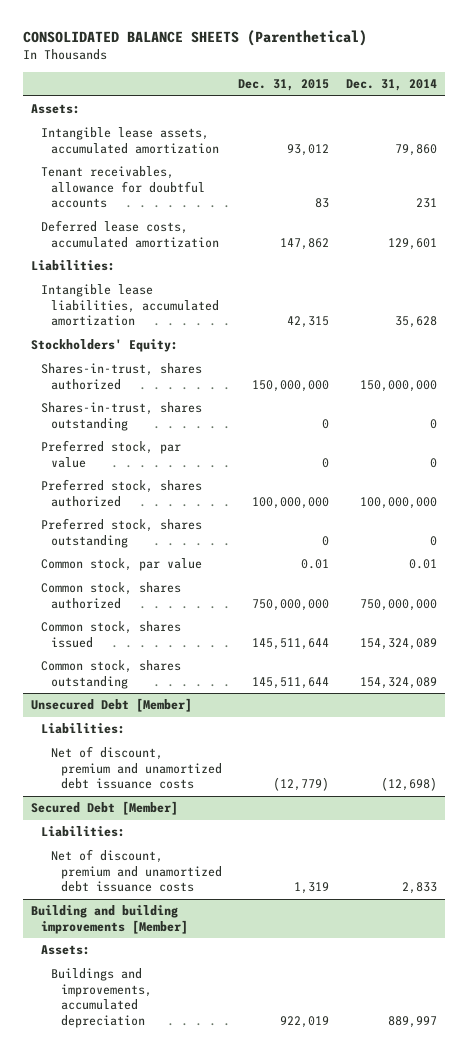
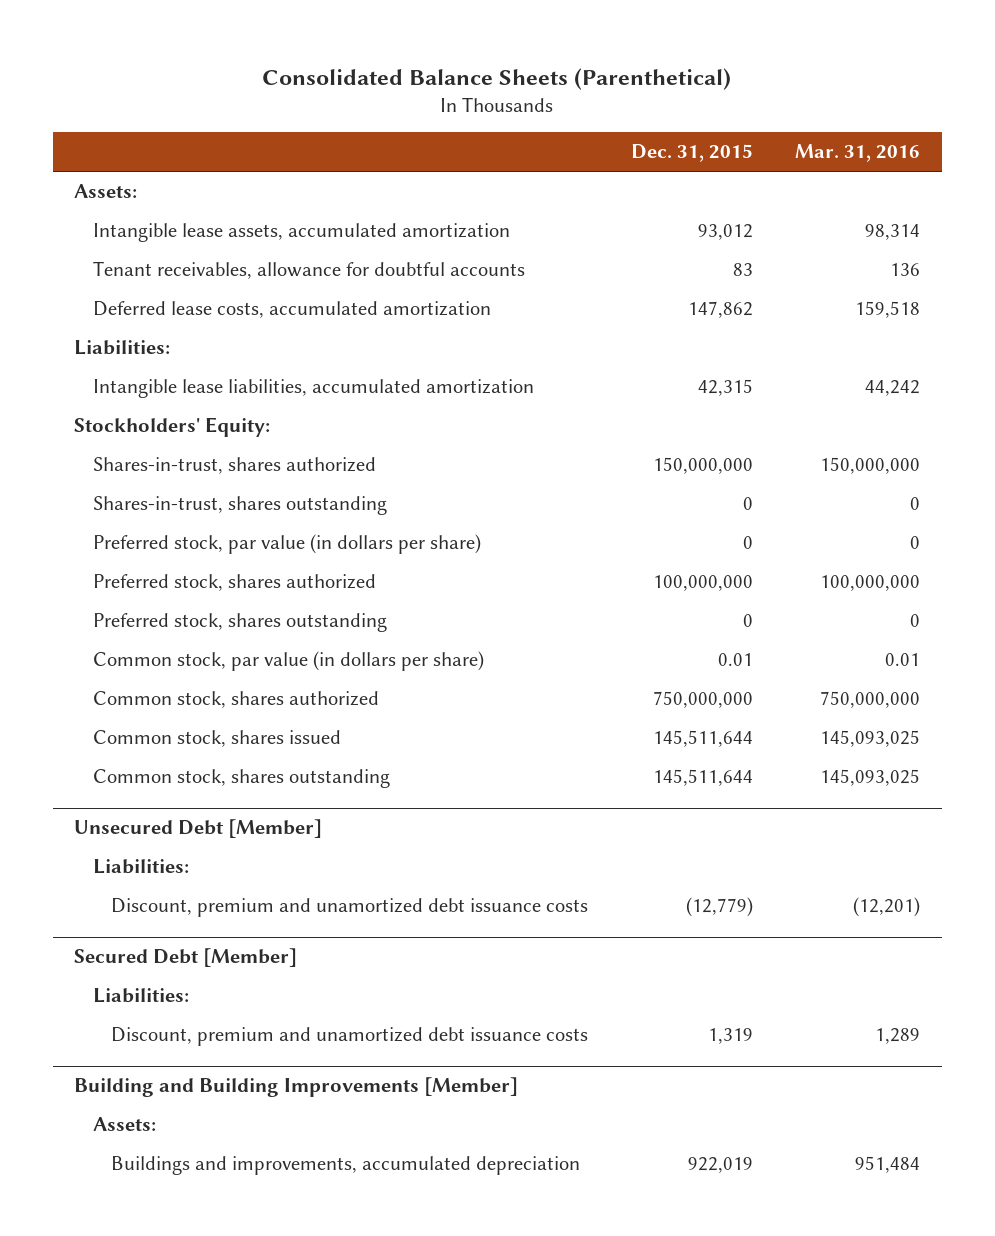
- CONSOLIDATED BALANCE SHEETS (Parenthetical)
+ Consolidated Balance Sheets (Parenthetical)
- | Dec. 31, 2015 | Dec. 31, 2014
+ | Dec. 31, 2015 | Mar. 31, 2016
- Preferred stock, par value | 0 | 0
+ Preferred stock, par value (in dollars per share) | 0 | 0
- Common stock, par value | 0.01 | 0.01
+ Common stock, par value (in dollars per share) | 0.01 | 0.01
@ Unsecured Debt [Member]
- Net of discount, premium and unamortized debt issuance costs | (12,779) | (12,698)
+ Discount, premium and unamortized debt issuance costs | (12,779) | (12,201)
@ Secured Debt [Member]
- Net of discount, premium and unamortized debt issuance costs | 1,319 | 2,833
- Building and building improvements [Member]
@ Secured Debt [Member]
+ Discount, premium and unamortized debt issuance costs | 1,319 | 1,289
+ Building and Building Improvements [Member]

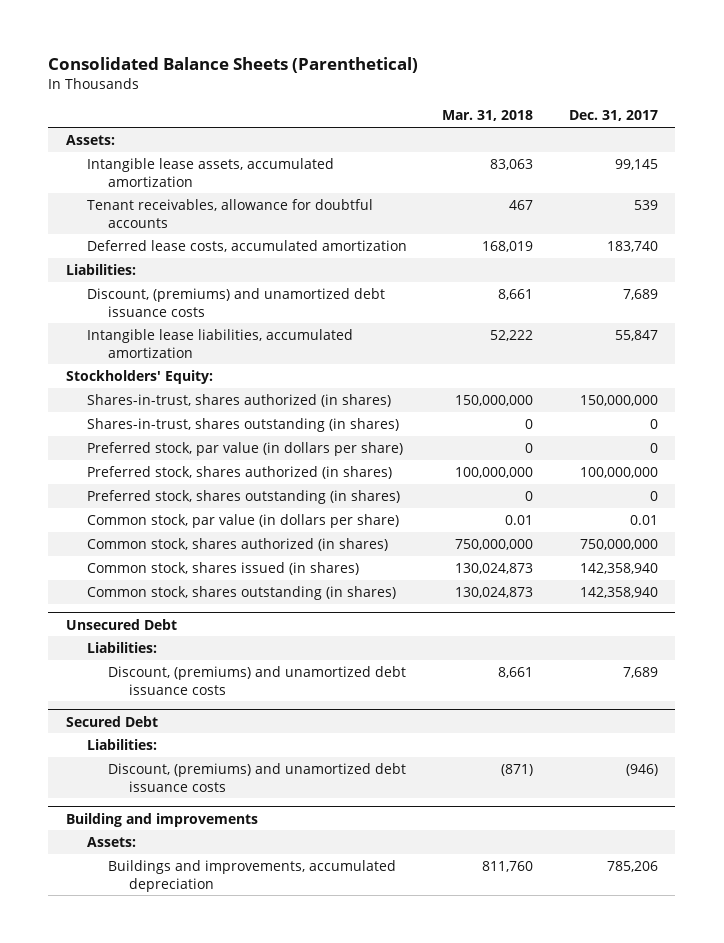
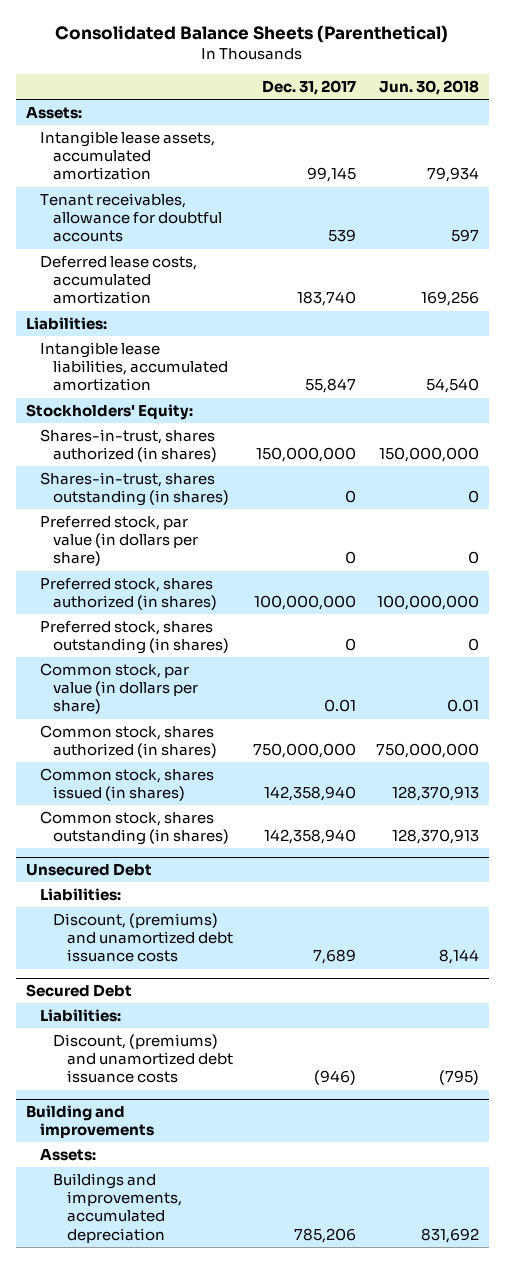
- | Mar. 31, 2018 | Dec. 31, 2017
+ | Dec. 31, 2017 | Jun. 30, 2018
- Discount, (premiums) and unamortized debt issuance costs | 8,661 | 7,689

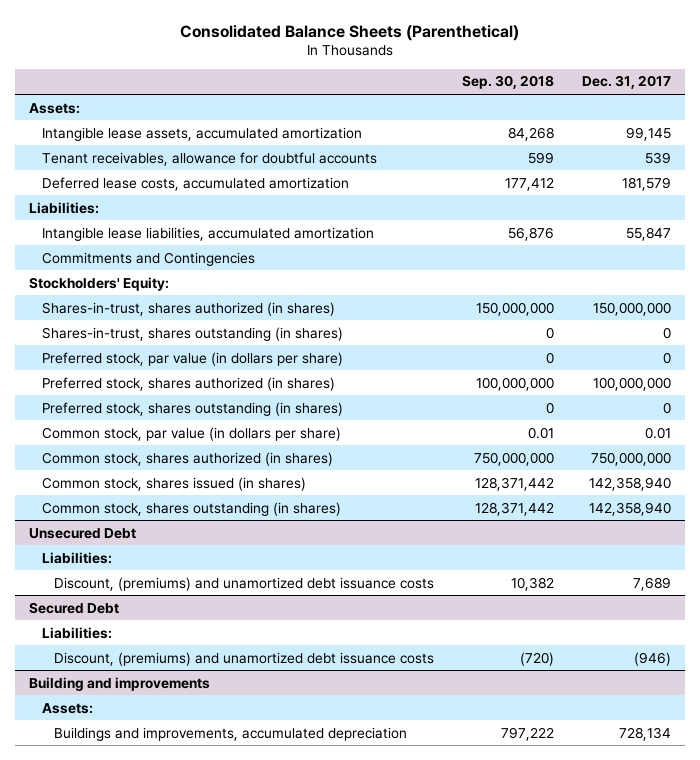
- | Dec. 31, 2017 | Jun. 30, 2018
+ | Sep. 30, 2018 | Dec. 31, 2017
- Deferred lease costs, accumulated amortization | 183,740 | 169,256
+ Deferred lease costs, accumulated amortization | 177,412 | 181,579
+ Commitments and Contingencies
@ Building and improvements
- Buildings and improvements, accumulated depreciation | 785,206 | 831,692
+ Buildings and improvements, accumulated depreciation | 797,222 | 728,134

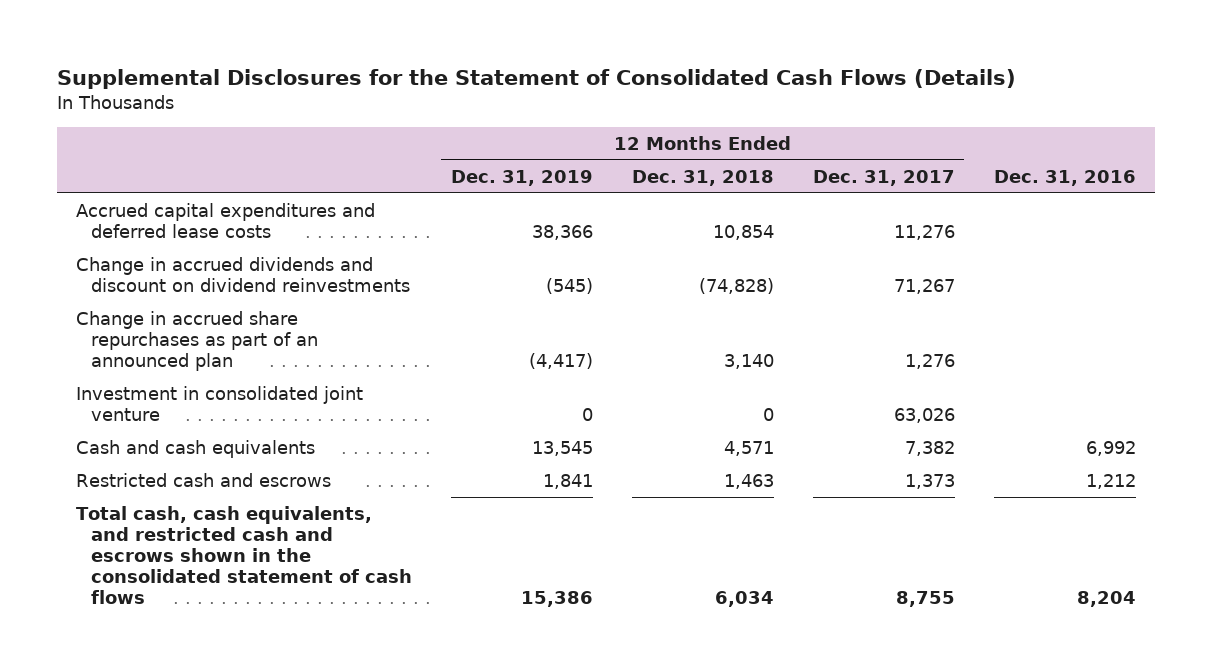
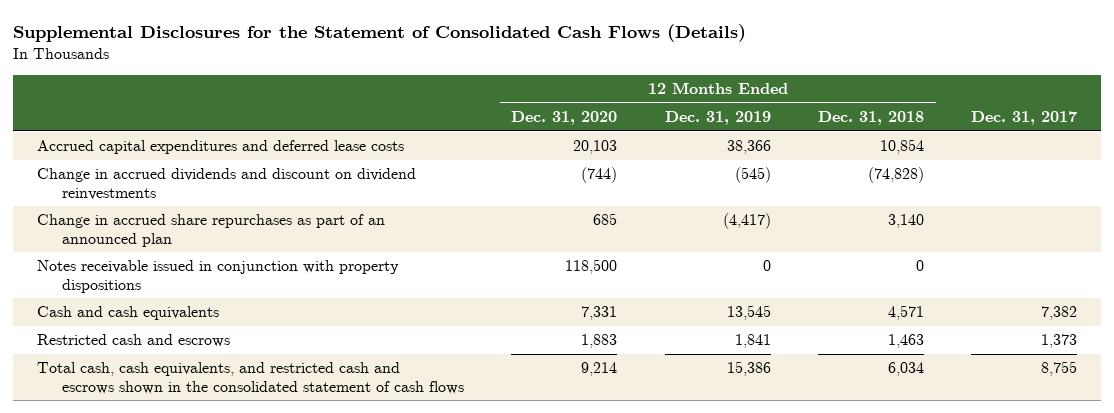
- | 12 Months Ended Dec. 31, 2019 | 12 Months Ended Dec. 31, 2018 | 12 Months Ended Dec. 31, 2017 | Dec. 31, 2016
+ | 12 Months Ended Dec. 31, 2020 | 12 Months Ended Dec. 31, 2019 | 12 Months Ended Dec. 31, 2018 | Dec. 31, 2017
- Investment in consolidated joint venture | 0 | 0 | 63,026 |
+ Notes receivable issued in conjunction with property dispositions | 118,500 | 0 | 0 |

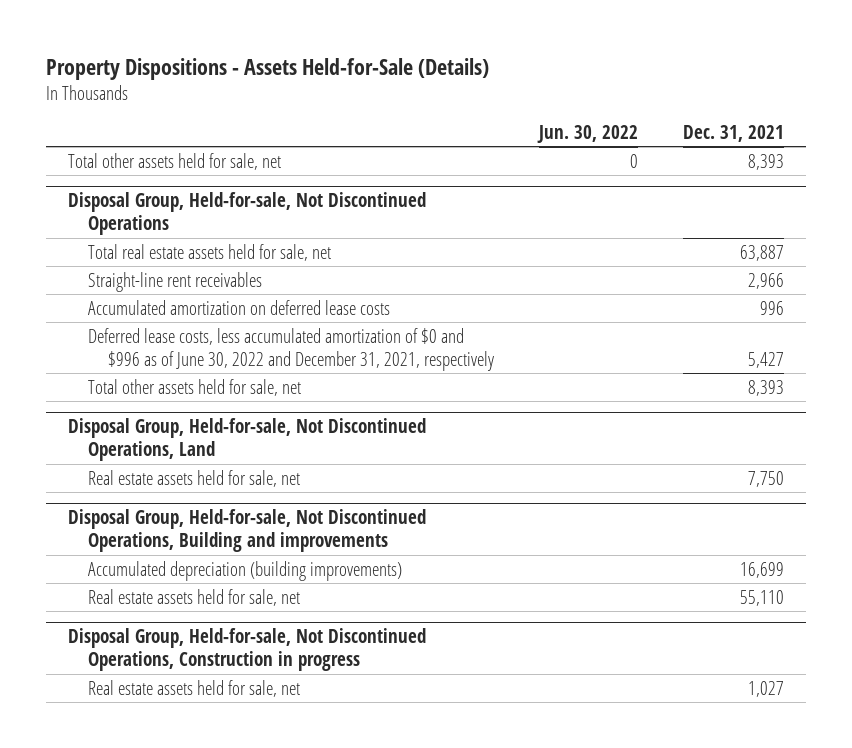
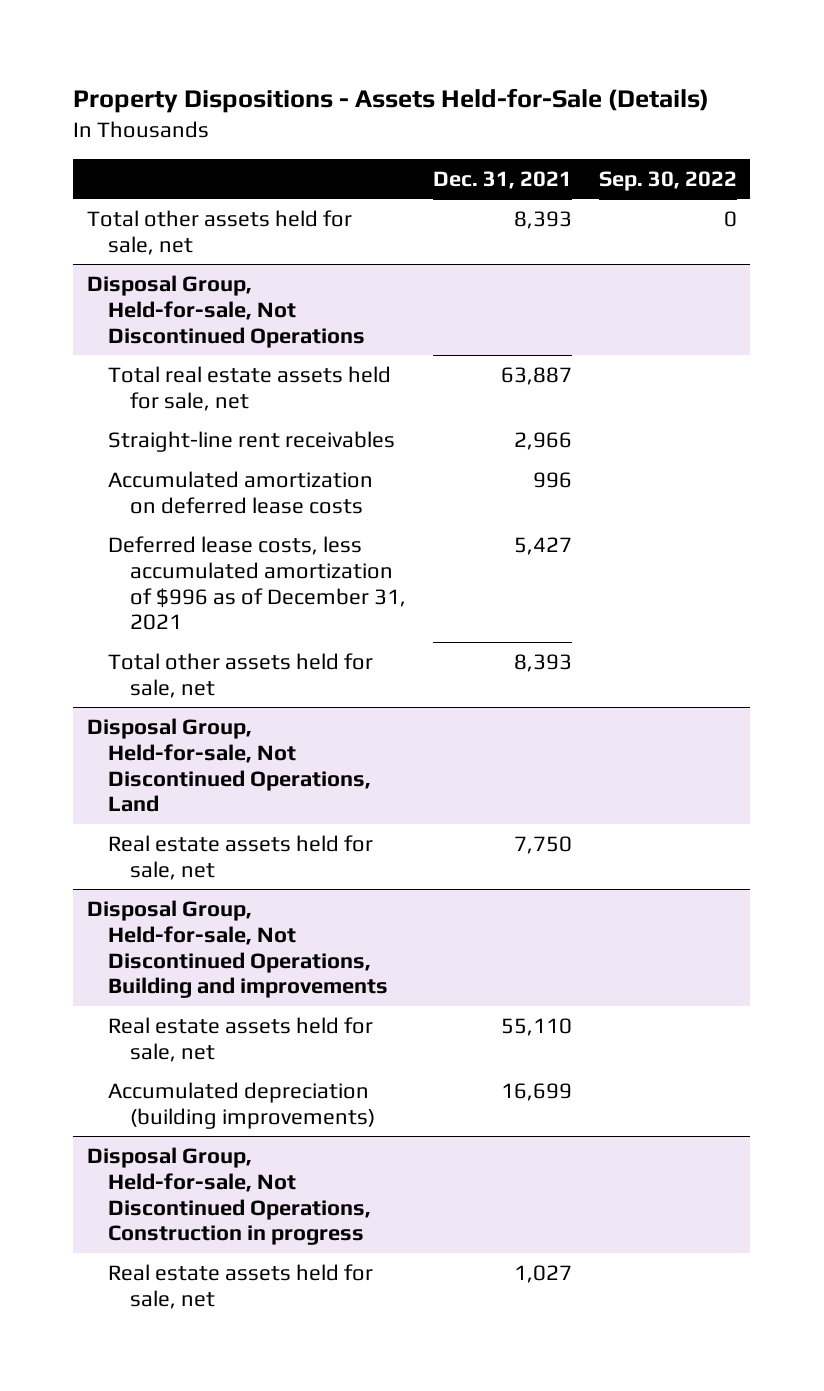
- | Jun. 30, 2022 | Dec. 31, 2021
+ | Dec. 31, 2021 | Sep. 30, 2022
@ Disposal Group, Held-for-sale, Not Discontinued Operations
- Deferred lease costs, less accumulated amortization of $0 and $996 as of June 30, 2022 and December 31, 2021, respectively | | 5,427
+ Deferred lease costs, less accumulated amortization of $996 as of December 31, 2021 | 5,427 |
@ Disposal Group, Held-for-sale, Not Discontinued Operations, Building and improvements
moved down: Accumulated depreciation (building improvements) | 16,699 |

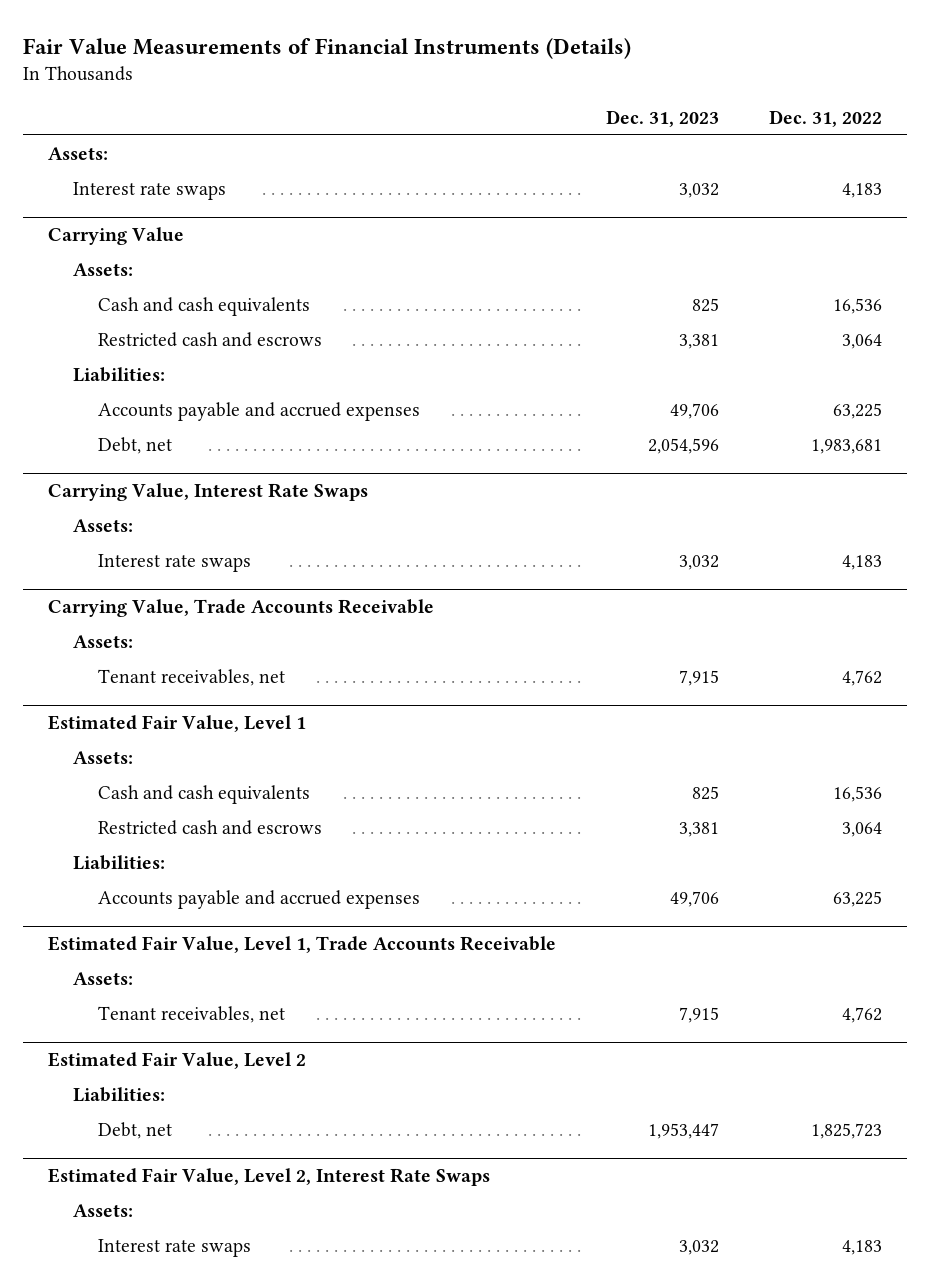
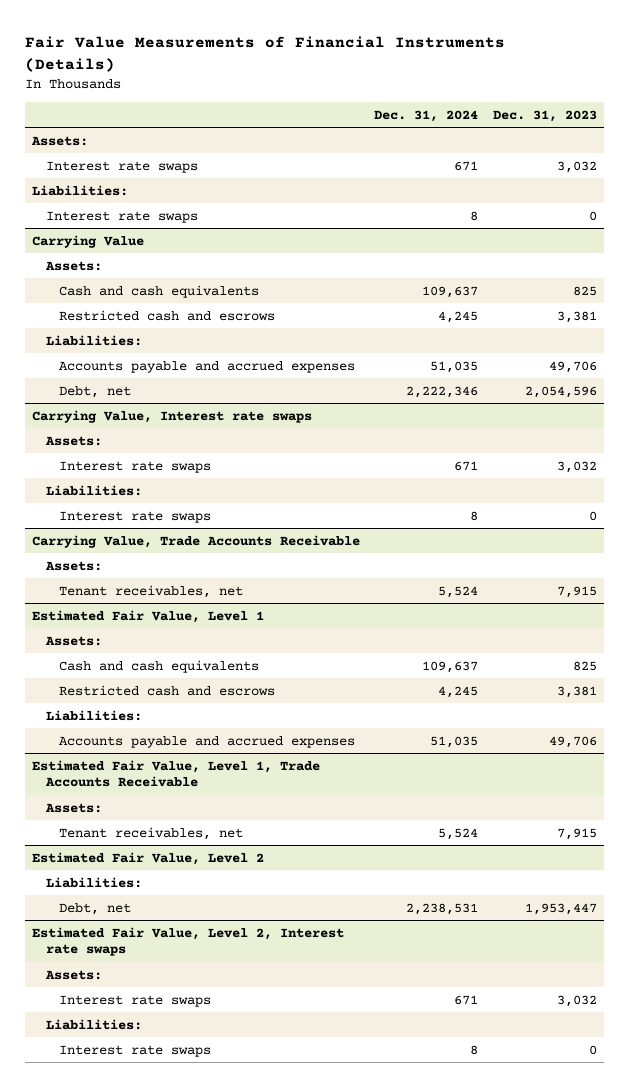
- | Dec. 31, 2023 | Dec. 31, 2022
+ | Dec. 31, 2024 | Dec. 31, 2023
+ Liabilities:
+ Interest rate swaps | 8 | 0
- Carrying Value, Interest Rate Swaps
+ Carrying Value, Interest rate swaps
+ Liabilities:
+ Interest rate swaps | 8 | 0
- Estimated Fair Value, Level 2, Interest Rate Swaps
+ Estimated Fair Value, Level 2, Interest rate swaps
+ Liabilities:
+ Interest rate swaps | 8 | 0

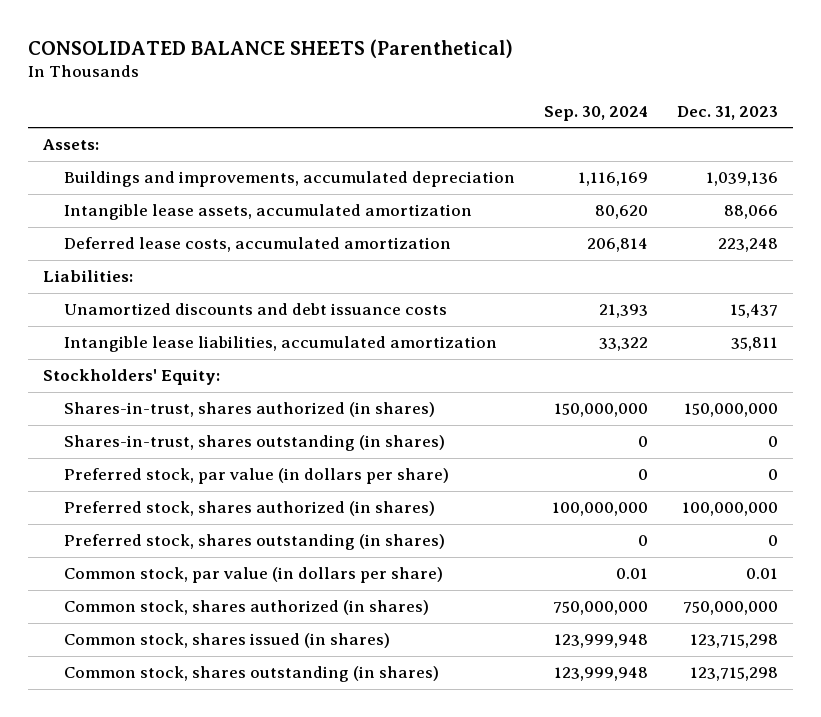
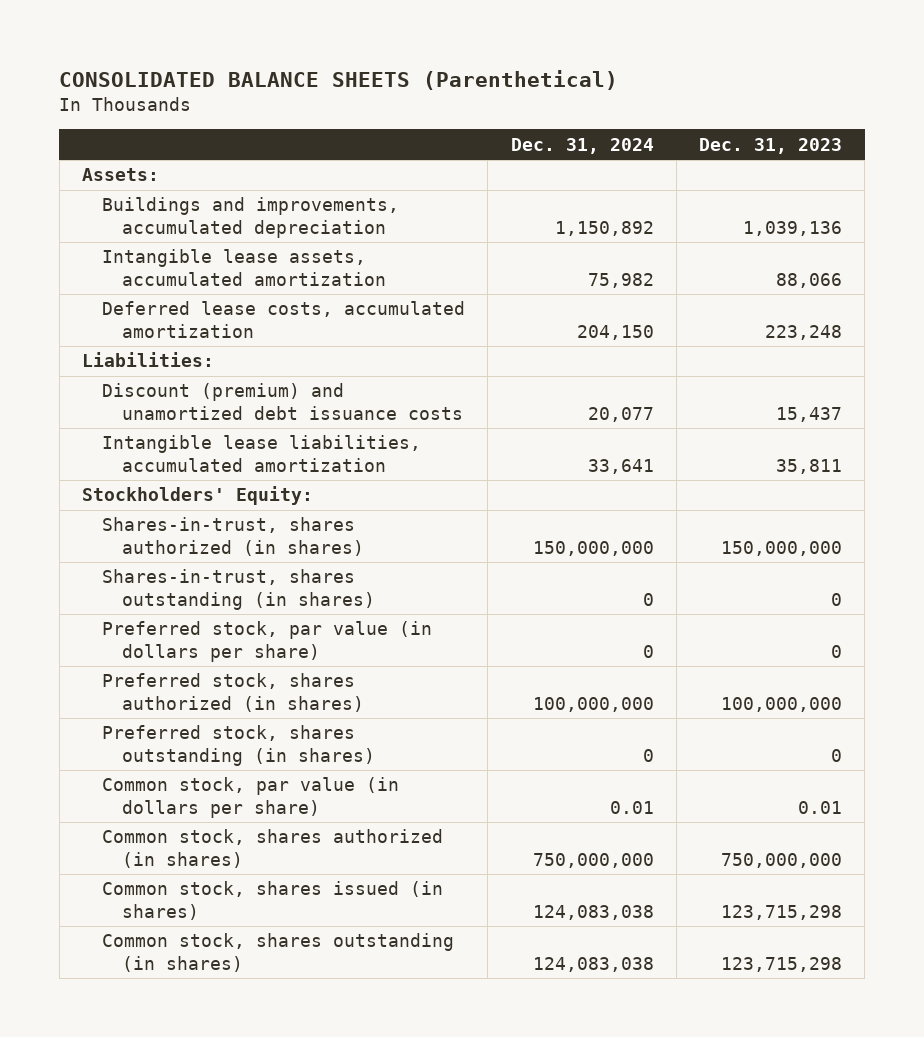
- | Sep. 30, 2024 | Dec. 31, 2023
+ | Dec. 31, 2024 | Dec. 31, 2023
- Unamortized discounts and debt issuance costs | 21,393 | 15,437
+ Discount (premium) and unamortized debt issuance costs | 20,077 | 15,437

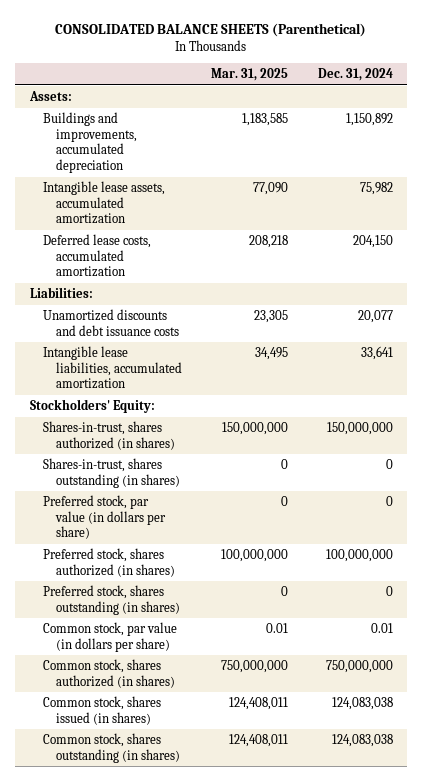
- | Dec. 31, 2024 | Dec. 31, 2023
+ | Mar. 31, 2025 | Dec. 31, 2024
- Discount (premium) and unamortized debt issuance costs | 20,077 | 15,437
+ Unamortized discounts and debt issuance costs | 23,305 | 20,077

